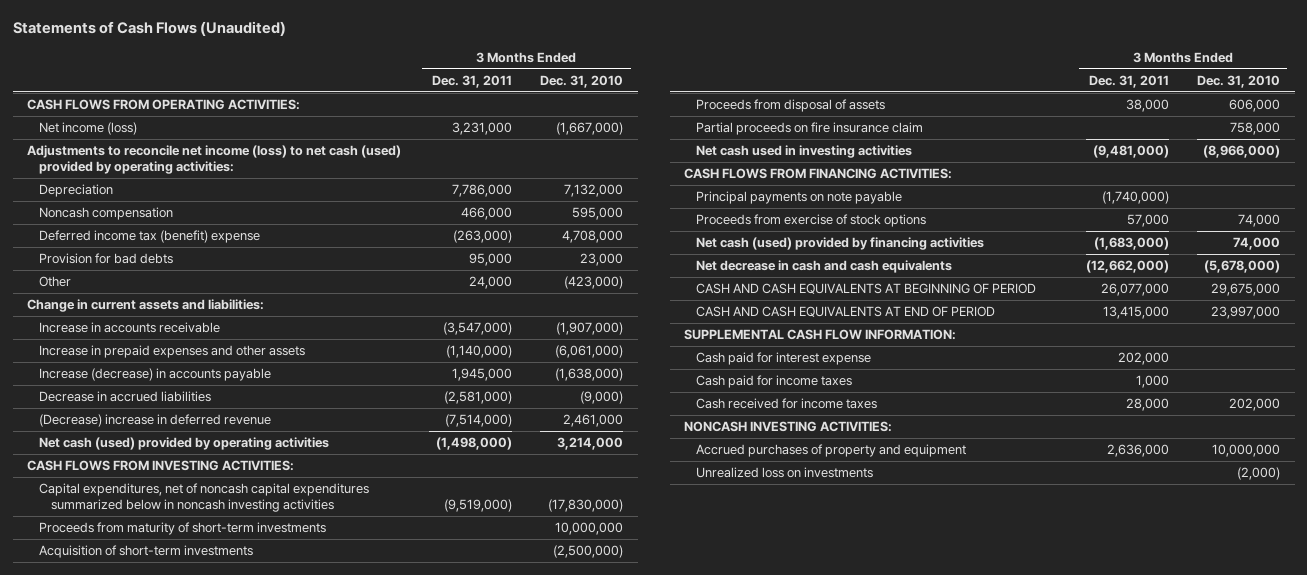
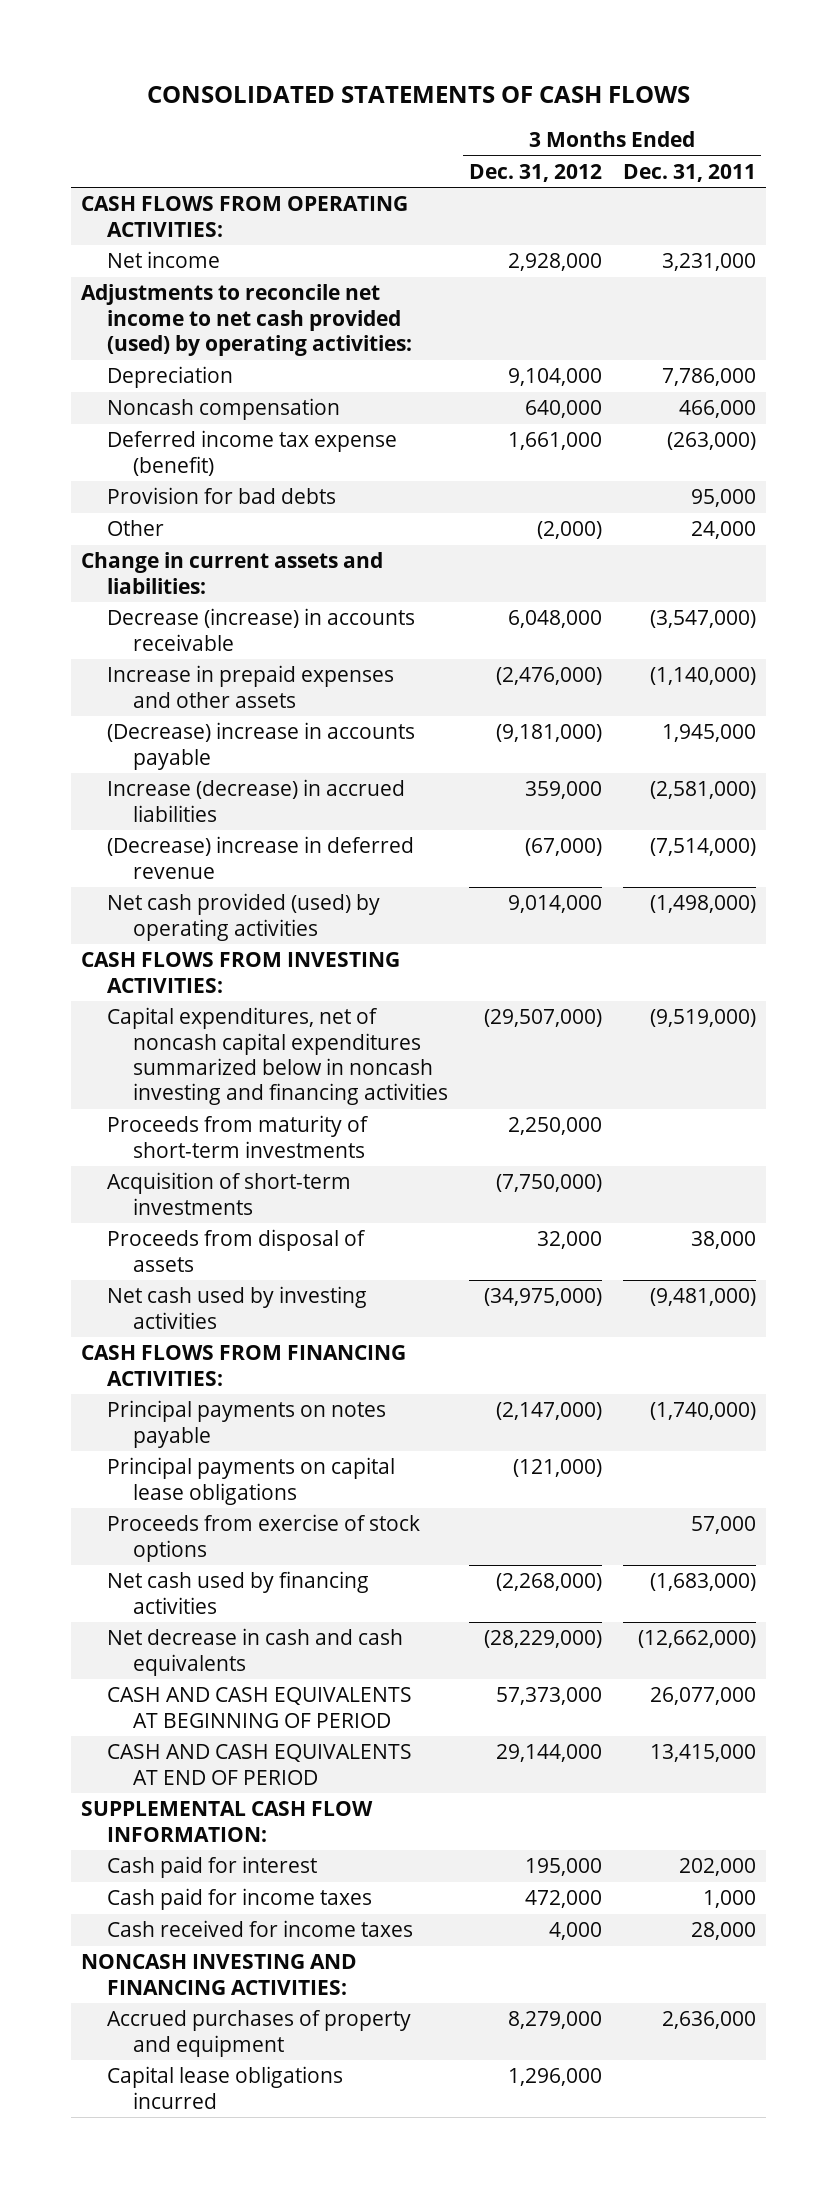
- Statements of Cash Flows (Unaudited)
+ CONSOLIDATED STATEMENTS OF CASH FLOWS
- | 3 Months Ended Dec. 31, 2011 | 3 Months Ended Dec. 31, 2010
+ | 3 Months Ended Dec. 31, 2012 | 3 Months Ended Dec. 31, 2011
- Net income (loss) | 3,231,000 | (1,667,000)
- Adjustments to reconcile net income (loss) to net cash (used) provided by operating activities:
+ Net income | 2,928,000 | 3,231,000
+ Adjustments to reconcile net income to net cash provided (used) by operating activities:
- Deferred income tax (benefit) expense | (263,000) | 4,708,000
+ Deferred income tax expense (benefit) | 1,661,000 | (263,000)
- Increase in accounts receivable | (3,547,000) | (1,907,000)
+ Decrease (increase) in accounts receivable | 6,048,000 | (3,547,000)
- Increase (decrease) in accounts payable | 1,945,000 | (1,638,000)
- Decrease in accrued liabilities | (2,581,000) | (9,000)
+ (Decrease) increase in accounts payable | (9,181,000) | 1,945,000
+ Increase (decrease) in accrued liabilities | 359,000 | (2,581,000)
- Net cash (used) provided by operating activities | (1,498,000) | 3,214,000
+ Net cash provided (used) by operating activities | 9,014,000 | (1,498,000)
- Capital expenditures, net of noncash capital expenditures summarized below in noncash investing activities | (9,519,000) | (17,830,000)
+ Capital expenditures, net of noncash capital expenditures summarized below in noncash investing and financing activities | (29,507,000) | (9,519,000)
- Partial proceeds on fire insurance claim | | 758,000
- Net cash used in investing activities | (9,481,000) | (8,966,000)
+ Net cash used by investing activities | (34,975,000) | (9,481,000)
- Principal payments on note payable | (1,740,000) |
+ Principal payments on notes payable | (2,147,000) | (1,740,000)
+ Principal payments on capital lease obligations | (121,000) |
- Net cash (used) provided by financing activities | (1,683,000) | 74,000
+ Net cash used by financing activities | (2,268,000) | (1,683,000)
- Cash paid for interest expense | 202,000 |
+ Cash paid for interest | 195,000 | 202,000
- NONCASH INVESTING ACTIVITIES:
+ NONCASH INVESTING AND FINANCING ACTIVITIES:
- Unrealized loss on investments | | (2,000)
+ Capital lease obligations incurred | 1,296,000 |

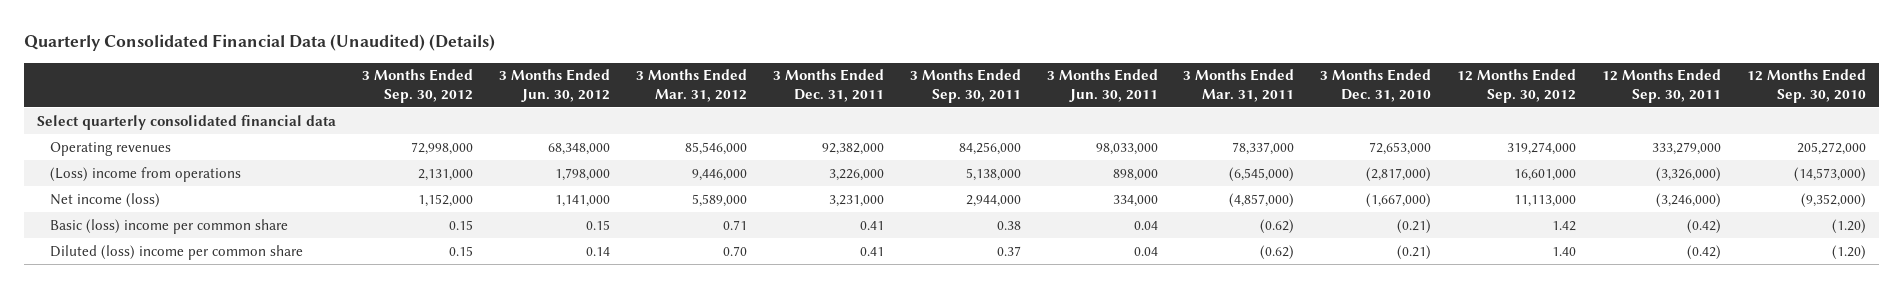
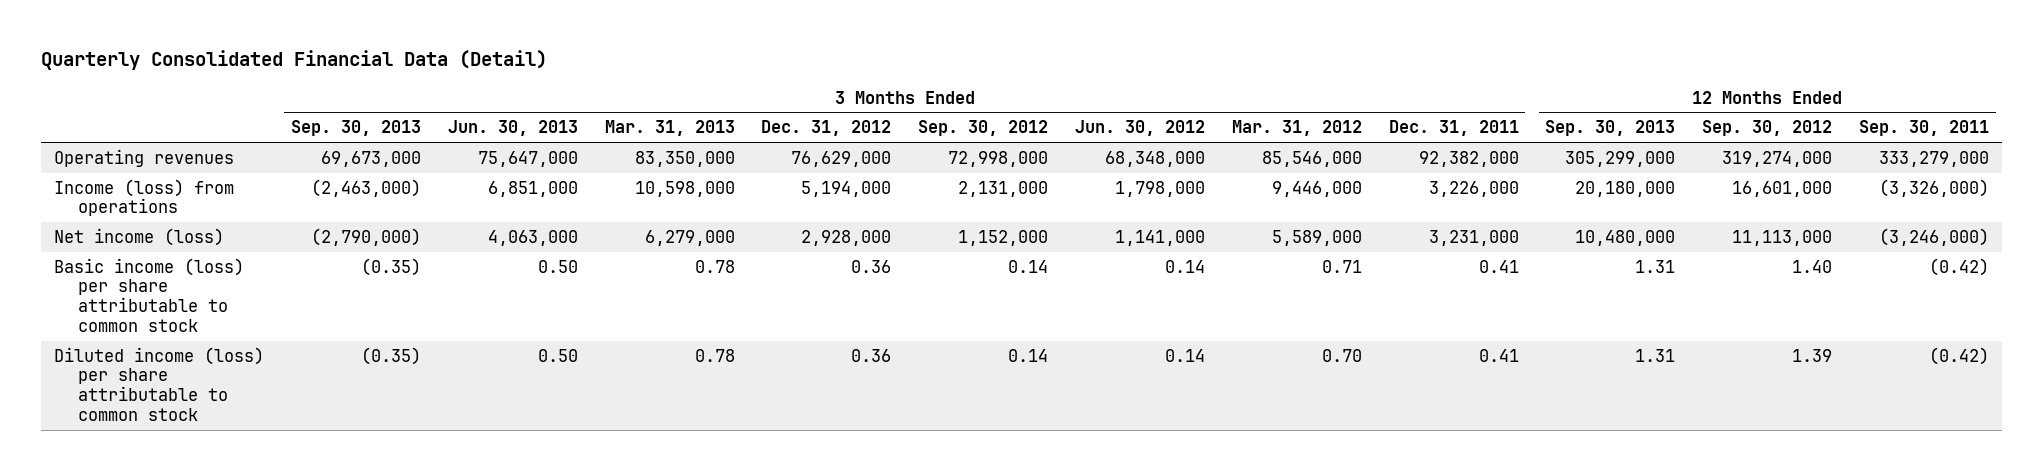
- Quarterly Consolidated Financial Data (Unaudited) (Details)
+ Quarterly Consolidated Financial Data (Detail)
- | 3 Months Ended Sep. 30, 2012 | 3 Months Ended Jun. 30, 2012 | 3 Months Ended Mar. 31, 2012 | 3 Months Ended Dec. 31, 2011 | 3 Months Ended Sep. 30, 2011 | 3 Months Ended Jun. 30, 2011 | 3 Months Ended Mar. 31, 2011 | 3 Months Ended Dec. 31, 2010 | 12 Months Ended Sep. 30, 2012 | 12 Months Ended Sep. 30, 2011 | 12 Months Ended Sep. 30, 2010
+ | 3 Months Ended Sep. 30, 2013 | 3 Months Ended Jun. 30, 2013 | 3 Months Ended Mar. 31, 2013 | 3 Months Ended Dec. 31, 2012 | 3 Months Ended Sep. 30, 2012 | 3 Months Ended Jun. 30, 2012 | 3 Months Ended Mar. 31, 2012 | 3 Months Ended Dec. 31, 2011 | 12 Months Ended Sep. 30, 2013 | 12 Months Ended Sep. 30, 2012 | 12 Months Ended Sep. 30, 2011
- Select quarterly consolidated financial data
- (Loss) income from operations | 2,131,000 | 1,798,000 | 9,446,000 | 3,226,000 | 5,138,000 | 898,000 | (6,545,000) | (2,817,000) | 16,601,000 | (3,326,000) | (14,573,000)
+ Income (loss) from operations | (2,463,000) | 6,851,000 | 10,598,000 | 5,194,000 | 2,131,000 | 1,798,000 | 9,446,000 | 3,226,000 | 20,180,000 | 16,601,000 | (3,326,000)
- Basic (loss) income per common share | 0.15 | 0.15 | 0.71 | 0.41 | 0.38 | 0.04 | (0.62) | (0.21) | 1.42 | (0.42) | (1.20)
- Diluted (loss) income per common share | 0.15 | 0.14 | 0.70 | 0.41 | 0.37 | 0.04 | (0.62) | (0.21) | 1.40 | (0.42) | (1.20)
+ Basic income (loss) per share attributable to common stock | (0.35) | 0.50 | 0.78 | 0.36 | 0.14 | 0.14 | 0.71 | 0.41 | 1.31 | 1.40 | (0.42)
+ Diluted income (loss) per share attributable to common stock | (0.35) | 0.50 | 0.78 | 0.36 | 0.14 | 0.14 | 0.70 | 0.41 | 1.31 | 1.39 | (0.42)

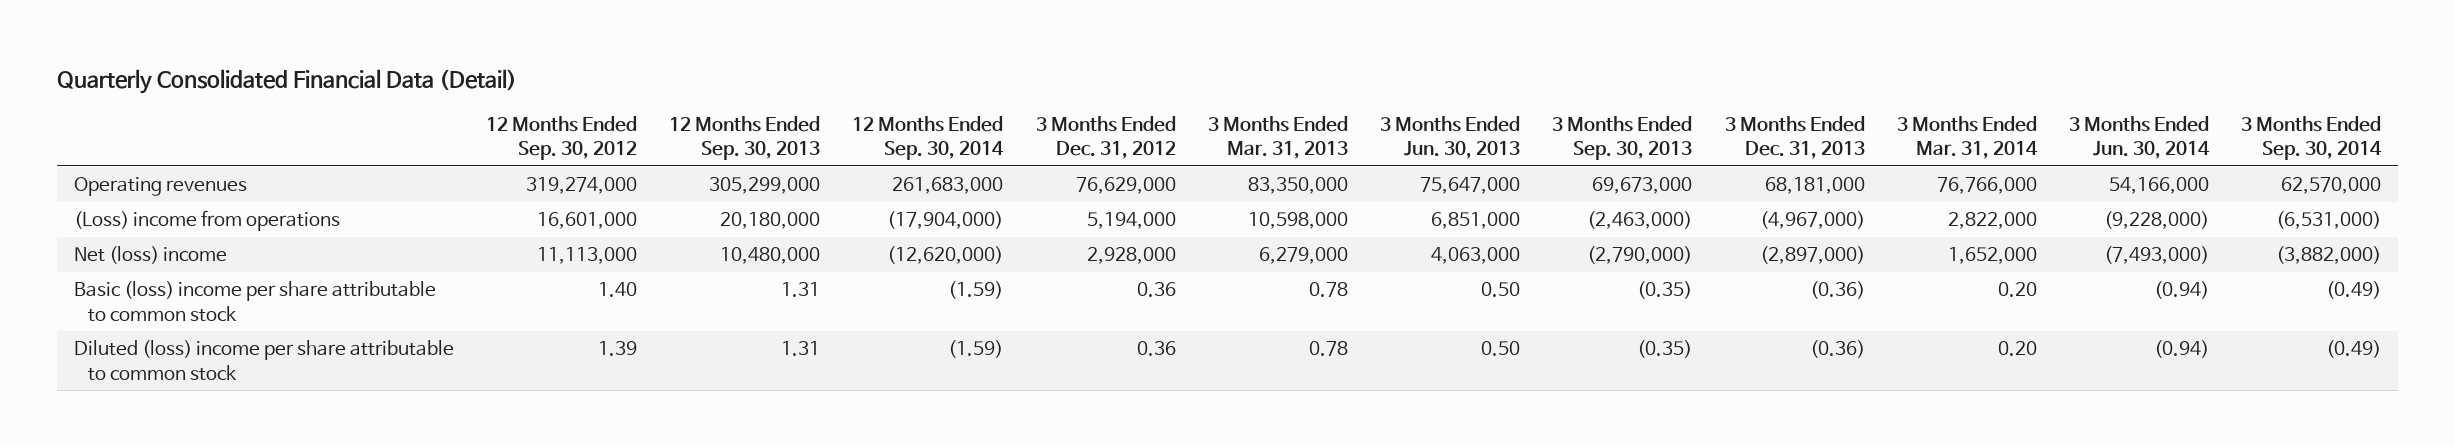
- | 3 Months Ended Sep. 30, 2013 | 3 Months Ended Jun. 30, 2013 | 3 Months Ended Mar. 31, 2013 | 3 Months Ended Dec. 31, 2012 | 3 Months Ended Sep. 30, 2012 | 3 Months Ended Jun. 30, 2012 | 3 Months Ended Mar. 31, 2012 | 3 Months Ended Dec. 31, 2011 | 12 Months Ended Sep. 30, 2013 | 12 Months Ended Sep. 30, 2012 | 12 Months Ended Sep. 30, 2011
+ | 12 Months Ended Sep. 30, 2012 | 12 Months Ended Sep. 30, 2013 | 12 Months Ended Sep. 30, 2014 | 3 Months Ended Dec. 31, 2012 | 3 Months Ended Mar. 31, 2013 | 3 Months Ended Jun. 30, 2013 | 3 Months Ended Sep. 30, 2013 | 3 Months Ended Dec. 31, 2013 | 3 Months Ended Mar. 31, 2014 | 3 Months Ended Jun. 30, 2014 | 3 Months Ended Sep. 30, 2014
- Income (loss) from operations | (2,463,000) | 6,851,000 | 10,598,000 | 5,194,000 | 2,131,000 | 1,798,000 | 9,446,000 | 3,226,000 | 20,180,000 | 16,601,000 | (3,326,000)
- Net income (loss) | (2,790,000) | 4,063,000 | 6,279,000 | 2,928,000 | 1,152,000 | 1,141,000 | 5,589,000 | 3,231,000 | 10,480,000 | 11,113,000 | (3,246,000)
- Basic income (loss) per share attributable to common stock | (0.35) | 0.50 | 0.78 | 0.36 | 0.14 | 0.14 | 0.71 | 0.41 | 1.31 | 1.40 | (0.42)
- Diluted income (loss) per share attributable to common stock | (0.35) | 0.50 | 0.78 | 0.36 | 0.14 | 0.14 | 0.70 | 0.41 | 1.31 | 1.39 | (0.42)
+ (Loss) income from operations | 16,601,000 | 20,180,000 | (17,904,000) | 5,194,000 | 10,598,000 | 6,851,000 | (2,463,000) | (4,967,000) | 2,822,000 | (9,228,000) | (6,531,000)
+ Net (loss) income | 11,113,000 | 10,480,000 | (12,620,000) | 2,928,000 | 6,279,000 | 4,063,000 | (2,790,000) | (2,897,000) | 1,652,000 | (7,493,000) | (3,882,000)
+ Basic (loss) income per share attributable to common stock | 1.40 | 1.31 | (1.59) | 0.36 | 0.78 | 0.50 | (0.35) | (0.36) | 0.20 | (0.94) | (0.49)
+ Diluted (loss) income per share attributable to common stock | 1.39 | 1.31 | (1.59) | 0.36 | 0.78 | 0.50 | (0.35) | (0.36) | 0.20 | (0.94) | (0.49)

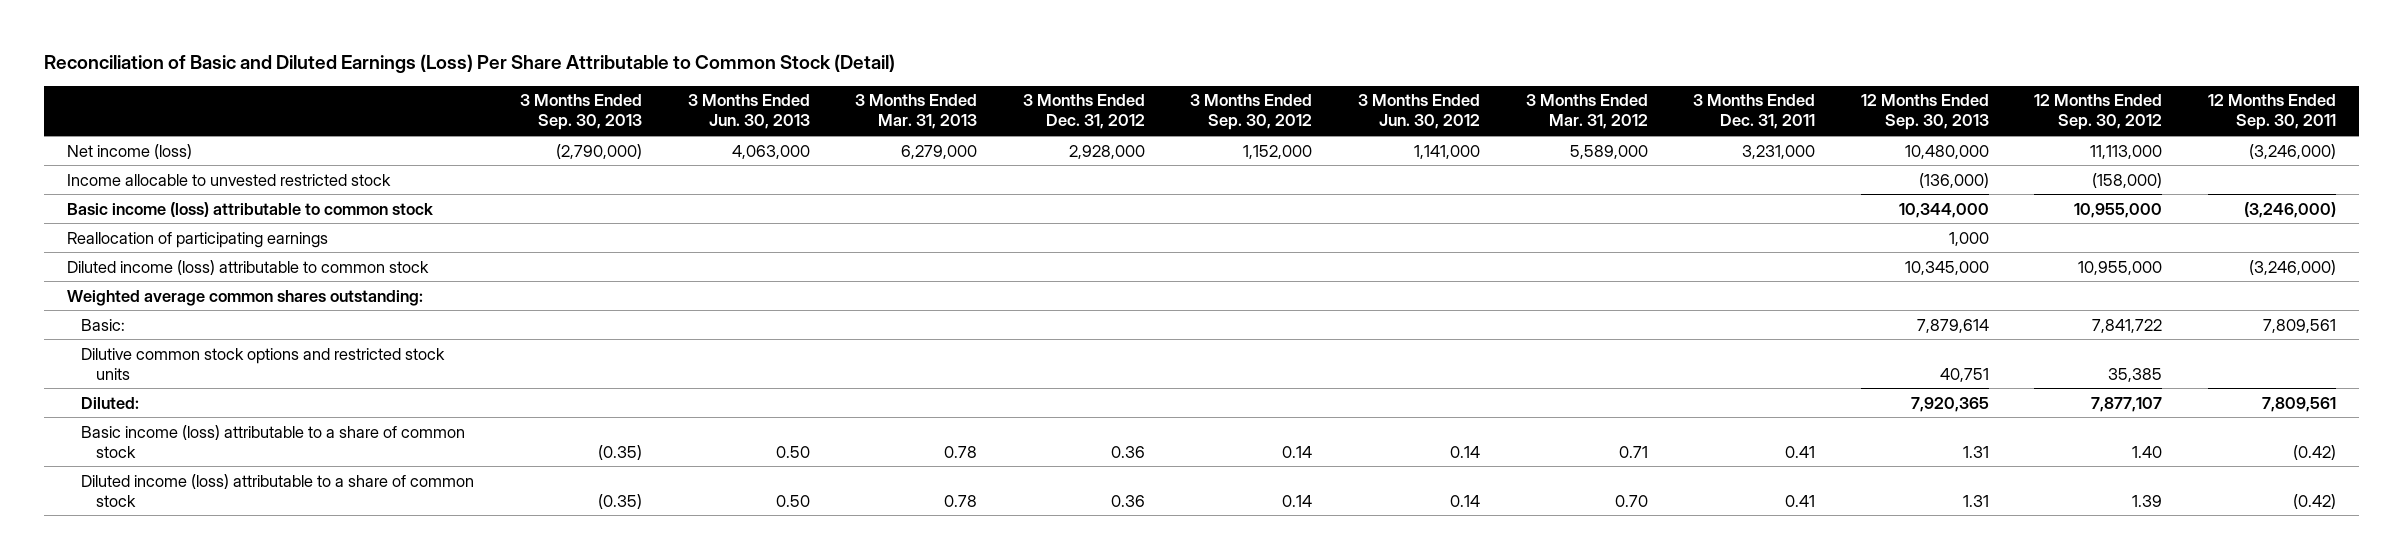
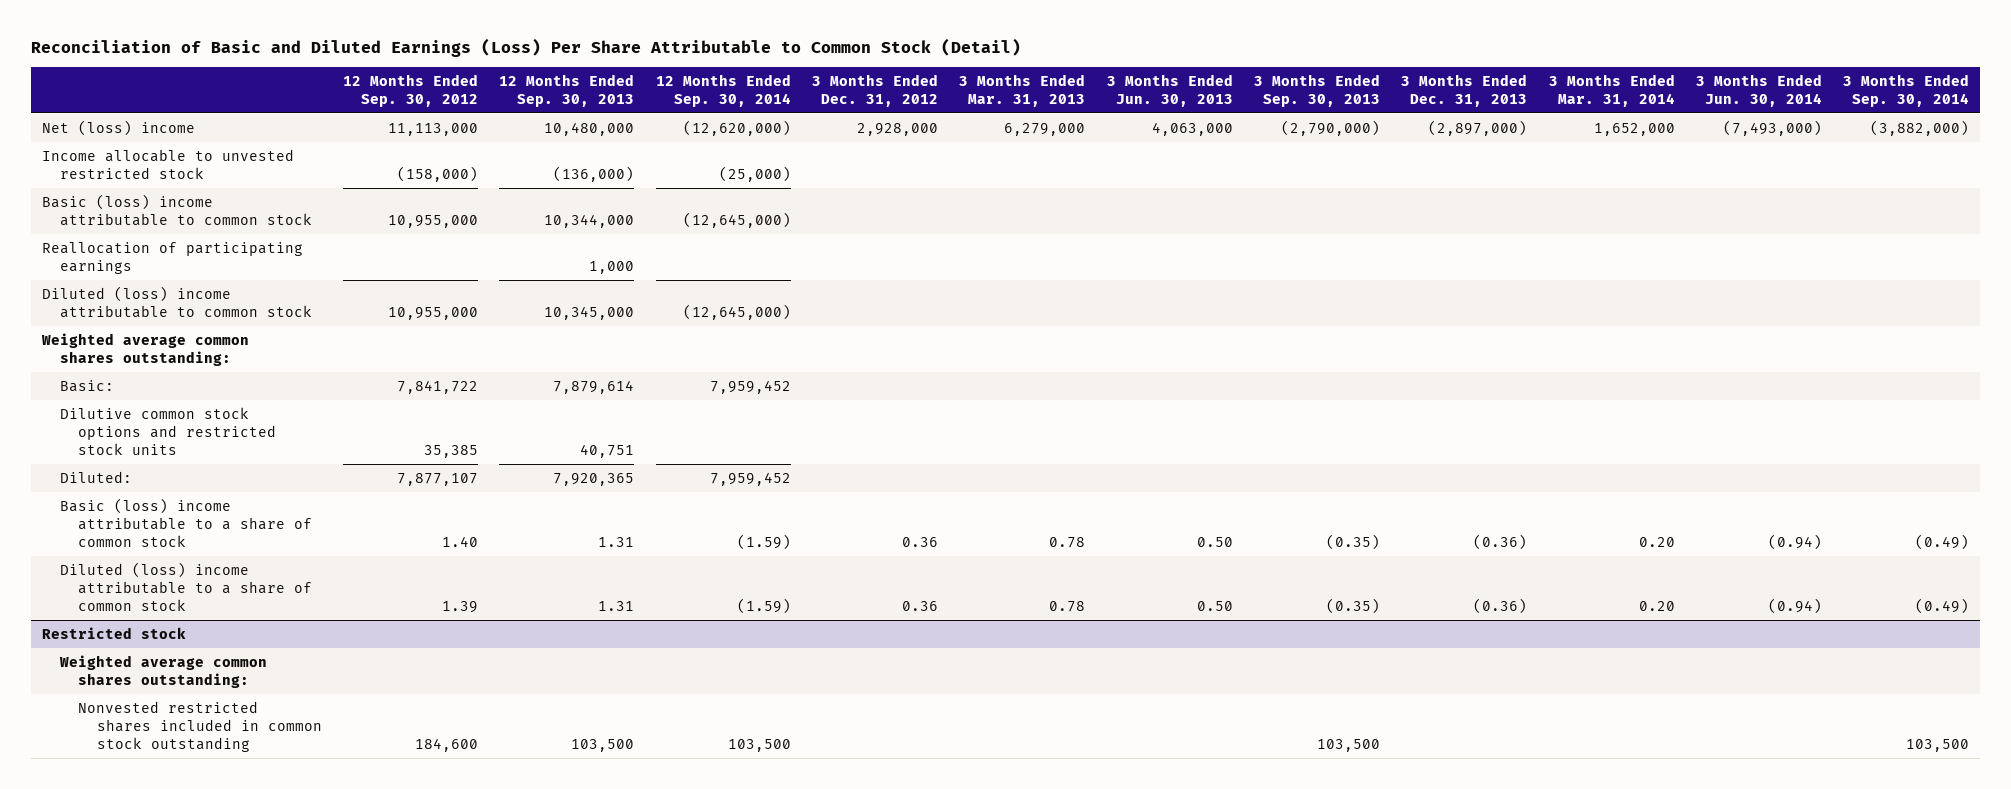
- | 3 Months Ended Sep. 30, 2013 | 3 Months Ended Jun. 30, 2013 | 3 Months Ended Mar. 31, 2013 | 3 Months Ended Dec. 31, 2012 | 3 Months Ended Sep. 30, 2012 | 3 Months Ended Jun. 30, 2012 | 3 Months Ended Mar. 31, 2012 | 3 Months Ended Dec. 31, 2011 | 12 Months Ended Sep. 30, 2013 | 12 Months Ended Sep. 30, 2012 | 12 Months Ended Sep. 30, 2011
+ | 12 Months Ended Sep. 30, 2012 | 12 Months Ended Sep. 30, 2013 | 12 Months Ended Sep. 30, 2014 | 3 Months Ended Dec. 31, 2012 | 3 Months Ended Mar. 31, 2013 | 3 Months Ended Jun. 30, 2013 | 3 Months Ended Sep. 30, 2013 | 3 Months Ended Dec. 31, 2013 | 3 Months Ended Mar. 31, 2014 | 3 Months Ended Jun. 30, 2014 | 3 Months Ended Sep. 30, 2014
- Net income (loss) | (2,790,000) | 4,063,000 | 6,279,000 | 2,928,000 | 1,152,000 | 1,141,000 | 5,589,000 | 3,231,000 | 10,480,000 | 11,113,000 | (3,246,000)
+ Net (loss) income | 11,113,000 | 10,480,000 | (12,620,000) | 2,928,000 | 6,279,000 | 4,063,000 | (2,790,000) | (2,897,000) | 1,652,000 | (7,493,000) | (3,882,000)
- Basic income (loss) attributable to common stock | | | | | | | | | 10,344,000 | 10,955,000 | (3,246,000)
+ Basic (loss) income attributable to common stock | 10,955,000 | 10,344,000 | (12,645,000) | | | | | | | |
- Diluted income (loss) attributable to common stock | | | | | | | | | 10,345,000 | 10,955,000 | (3,246,000)
+ Diluted (loss) income attributable to common stock | 10,955,000 | 10,345,000 | (12,645,000) | | | | | | | |
- Basic income (loss) attributable to a share of common stock | (0.35) | 0.50 | 0.78 | 0.36 | 0.14 | 0.14 | 0.71 | 0.41 | 1.31 | 1.40 | (0.42)
- Diluted income (loss) attributable to a share of common stock | (0.35) | 0.50 | 0.78 | 0.36 | 0.14 | 0.14 | 0.70 | 0.41 | 1.31 | 1.39 | (0.42)
+ Basic (loss) income attributable to a share of common stock | 1.40 | 1.31 | (1.59) | 0.36 | 0.78 | 0.50 | (0.35) | (0.36) | 0.20 | (0.94) | (0.49)
+ Diluted (loss) income attributable to a share of common stock | 1.39 | 1.31 | (1.59) | 0.36 | 0.78 | 0.50 | (0.35) | (0.36) | 0.20 | (0.94) | (0.49)
+ Restricted stock
+ Weighted average common shares outstanding:
+ Nonvested restricted shares included in common stock outstanding | 184,600 | 103,500 | 103,500 | | | | 103,500 | | | | 103,500

